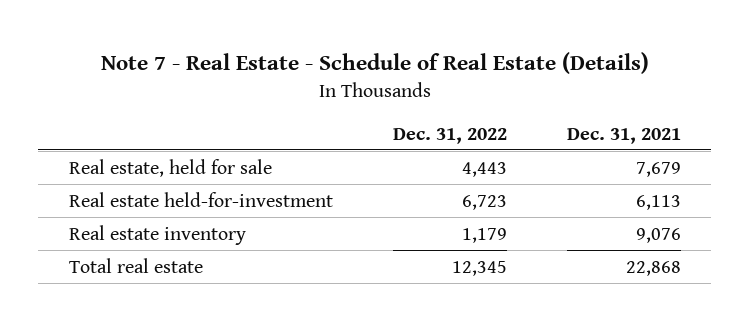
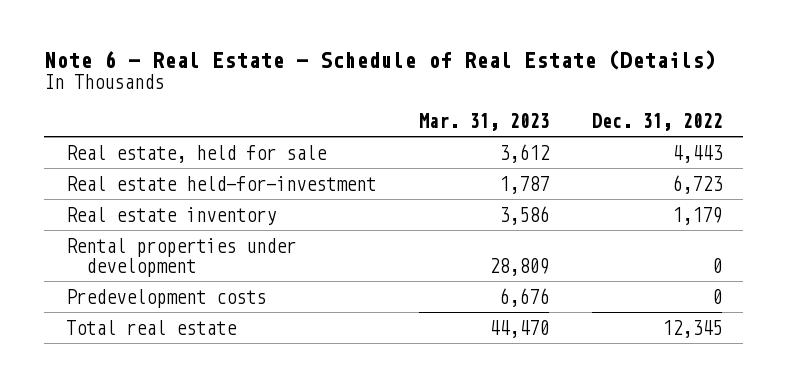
- Note 7 - Real Estate - Schedule of Real Estate (Details)
+ Note 6 - Real Estate - Schedule of Real Estate (Details)
- | Dec. 31, 2022 | Dec. 31, 2021
+ | Mar. 31, 2023 | Dec. 31, 2022
+ Rental properties under development | 28,809 | 0
+ Predevelopment costs | 6,676 | 0

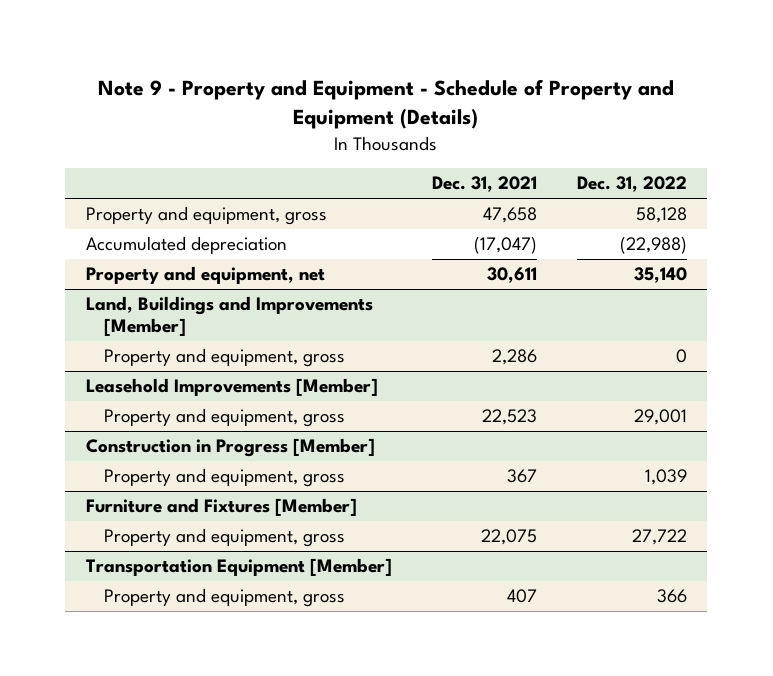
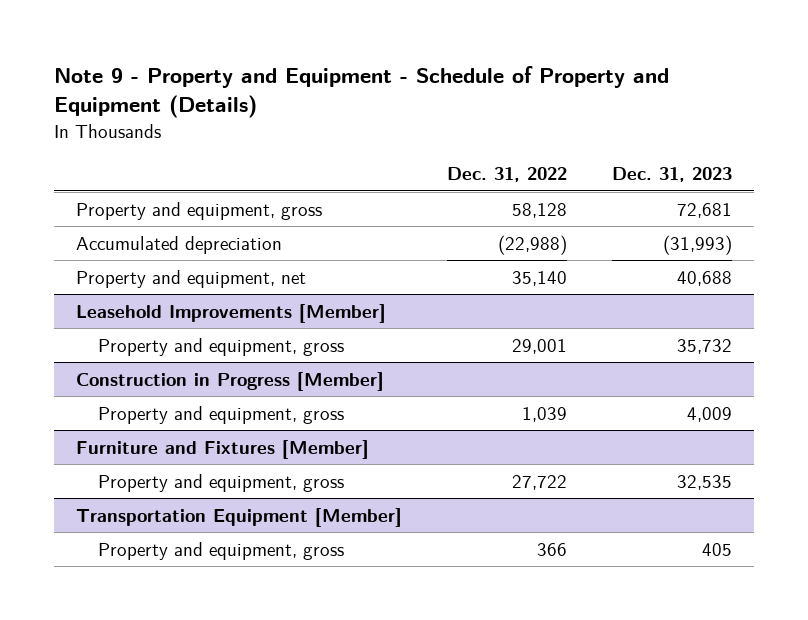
- | Dec. 31, 2021 | Dec. 31, 2022
+ | Dec. 31, 2022 | Dec. 31, 2023
- Land, Buildings and Improvements [Member]
- Property and equipment, gross | 2,286 | 0

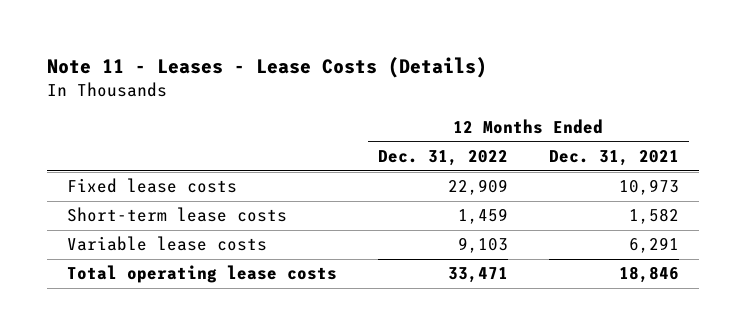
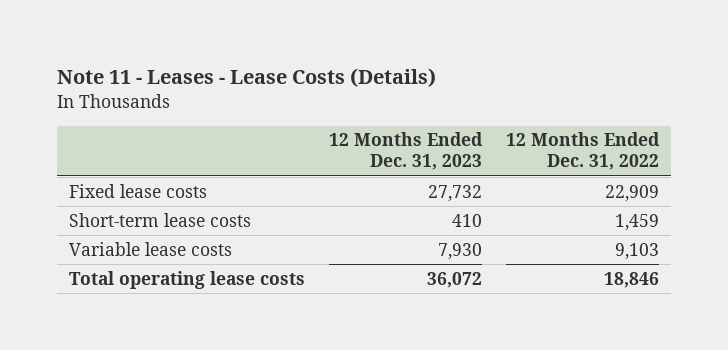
- | 12 Months Ended Dec. 31, 2022 | 12 Months Ended Dec. 31, 2021
+ | 12 Months Ended Dec. 31, 2023 | 12 Months Ended Dec. 31, 2022
- Total operating lease costs | 33,471 | 18,846
+ Total operating lease costs | 36,072 | 18,846

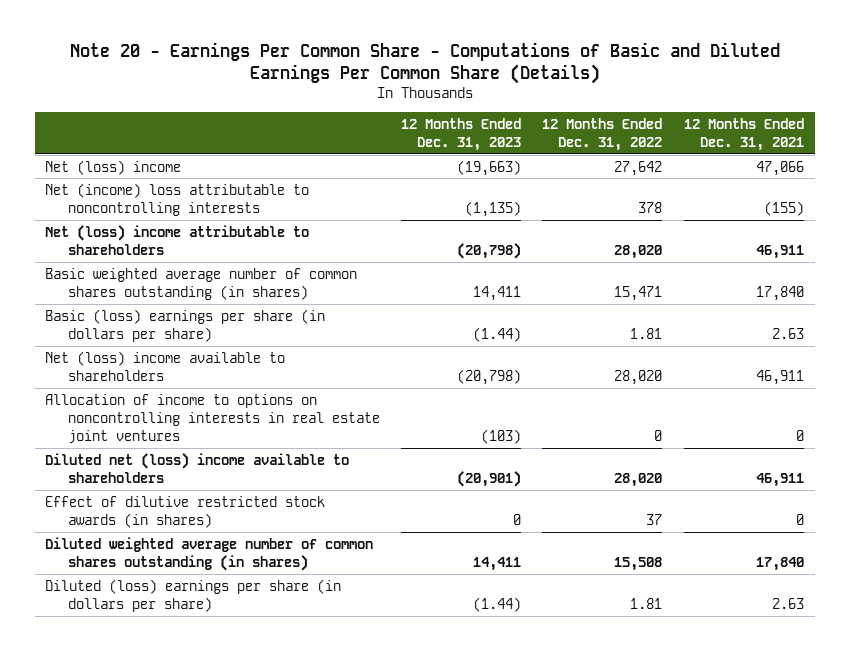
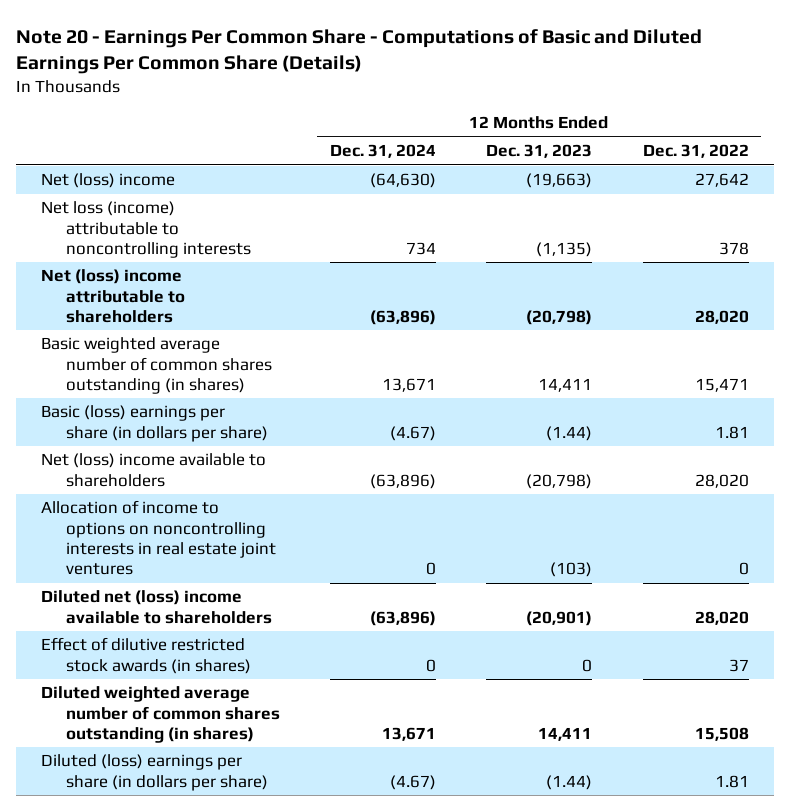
- | 12 Months Ended Dec. 31, 2023 | 12 Months Ended Dec. 31, 2022 | 12 Months Ended Dec. 31, 2021
+ | 12 Months Ended Dec. 31, 2024 | 12 Months Ended Dec. 31, 2023 | 12 Months Ended Dec. 31, 2022
- Net (income) loss attributable to noncontrolling interests | (1,135) | 378 | (155)
+ Net loss (income) attributable to noncontrolling interests | 734 | (1,135) | 378

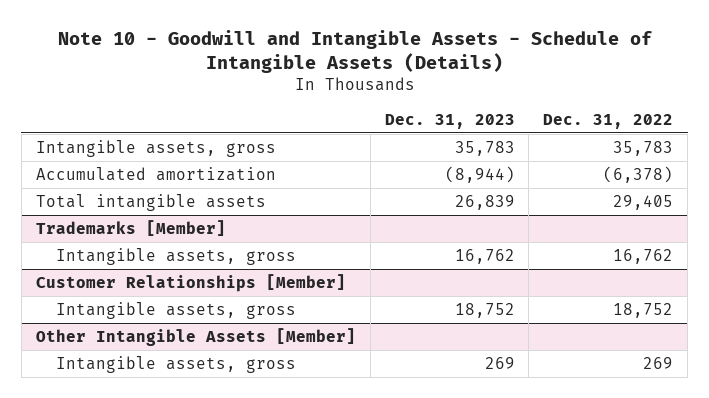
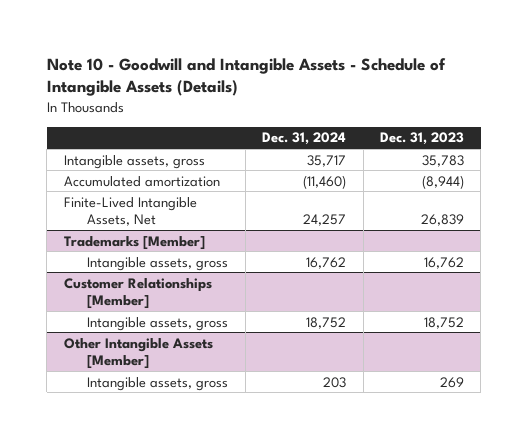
- | Dec. 31, 2023 | Dec. 31, 2022
+ | Dec. 31, 2024 | Dec. 31, 2023
- Total intangible assets | 26,839 | 29,405
+ Finite-Lived Intangible Assets, Net | 24,257 | 26,839

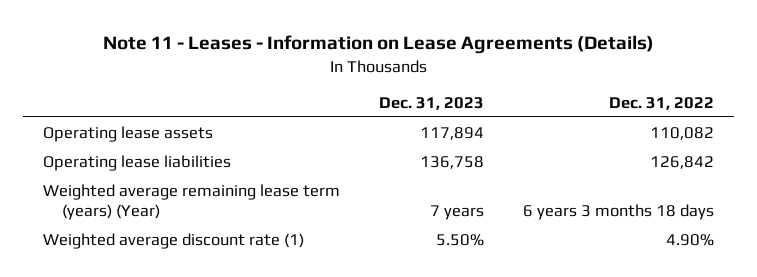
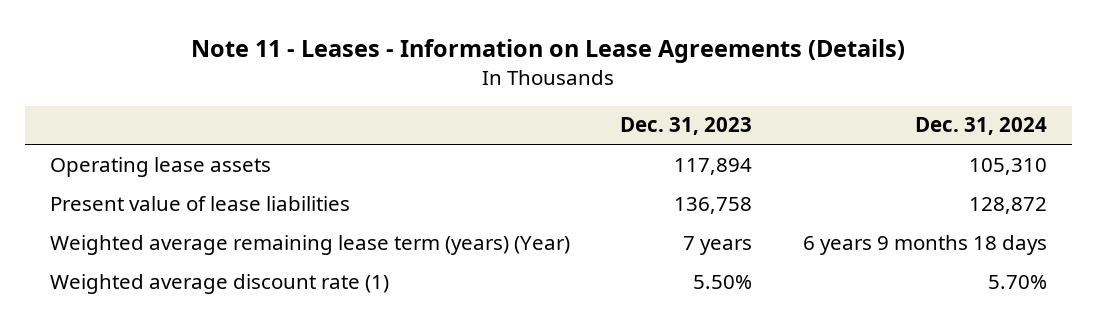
- | Dec. 31, 2023 | Dec. 31, 2022
+ | Dec. 31, 2023 | Dec. 31, 2024
- Operating lease liabilities | 136,758 | 126,842
+ Present value of lease liabilities | 136,758 | 128,872

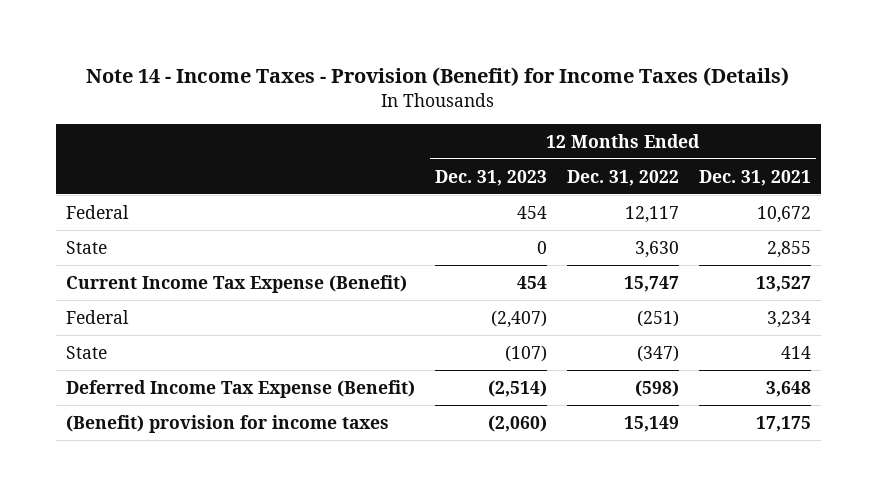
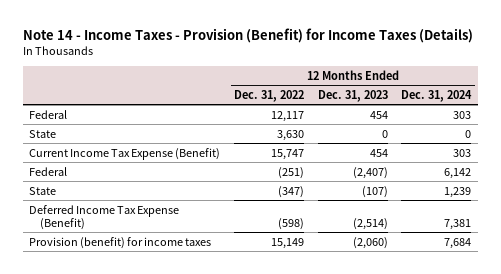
- | 12 Months Ended Dec. 31, 2023 | 12 Months Ended Dec. 31, 2022 | 12 Months Ended Dec. 31, 2021
+ | 12 Months Ended Dec. 31, 2022 | 12 Months Ended Dec. 31, 2023 | 12 Months Ended Dec. 31, 2024
- (Benefit) provision for income taxes | (2,060) | 15,149 | 17,175
+ Provision (benefit) for income taxes | 15,149 | (2,060) | 7,684

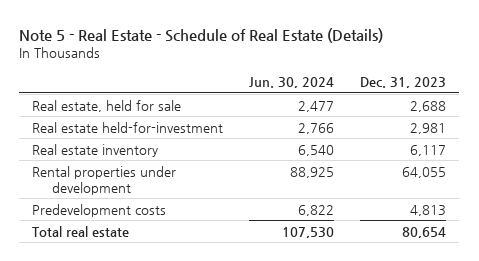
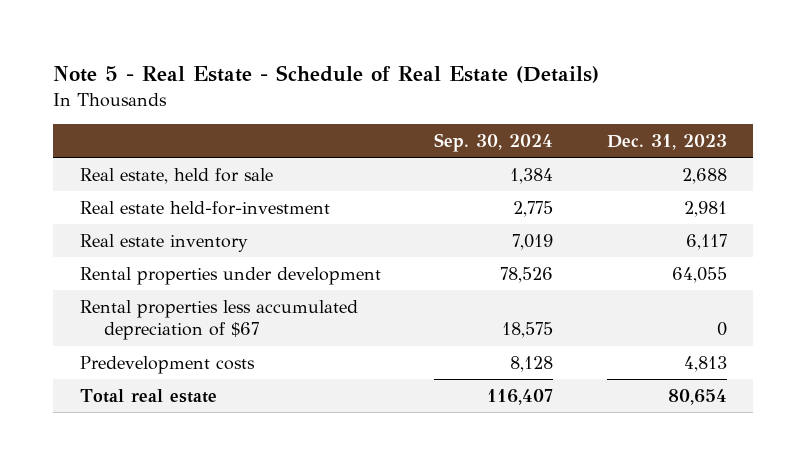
- | Jun. 30, 2024 | Dec. 31, 2023
+ | Sep. 30, 2024 | Dec. 31, 2023
+ Rental properties less accumulated depreciation of $67 | 18,575 | 0

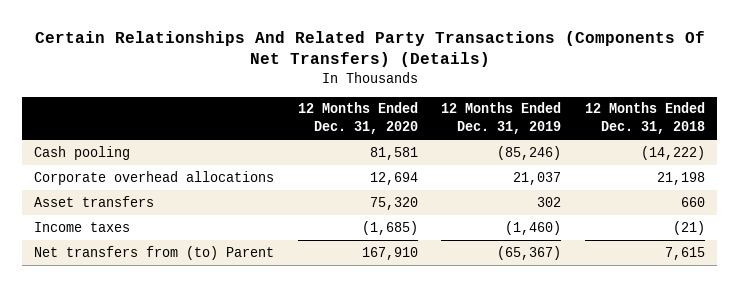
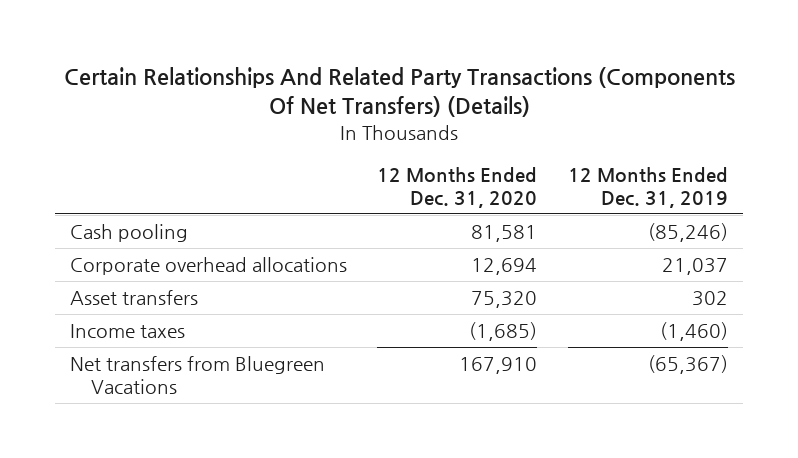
- | 12 Months Ended Dec. 31, 2020 | 12 Months Ended Dec. 31, 2019 | 12 Months Ended Dec. 31, 2018
+ | 12 Months Ended Dec. 31, 2020 | 12 Months Ended Dec. 31, 2019
- Net transfers from (to) Parent | 167,910 | (65,367) | 7,615
+ Net transfers from Bluegreen Vacations | 167,910 | (65,367)

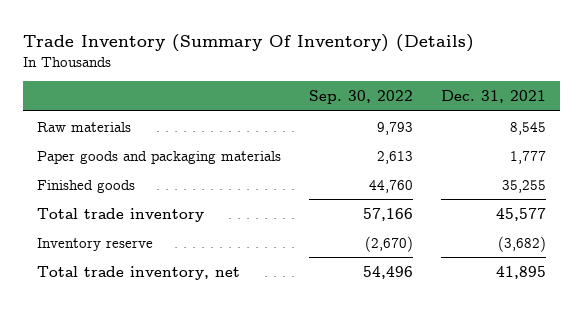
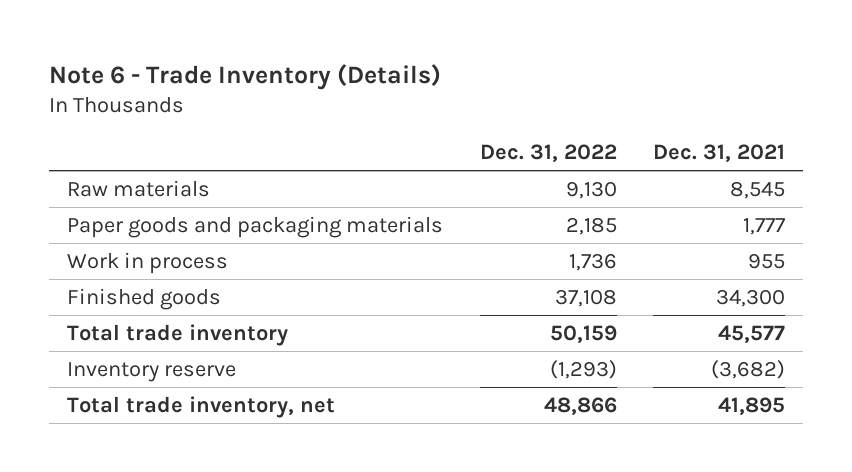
- Trade Inventory (Summary Of Inventory) (Details)
+ Note 6 - Trade Inventory (Details)
- | Sep. 30, 2022 | Dec. 31, 2021
+ | Dec. 31, 2022 | Dec. 31, 2021
- Finished goods | 44,760 | 35,255
+ Work in process | 1,736 | 955
+ Finished goods | 37,108 | 34,300

